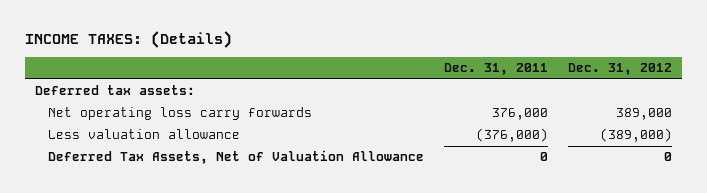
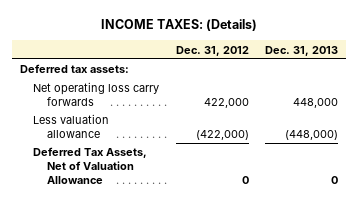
- | Dec. 31, 2011 | Dec. 31, 2012
+ | Dec. 31, 2012 | Dec. 31, 2013
- Net operating loss carry forwards | 376,000 | 389,000
- Less valuation allowance | (376,000) | (389,000)
+ Net operating loss carry forwards | 422,000 | 448,000
+ Less valuation allowance | (422,000) | (448,000)

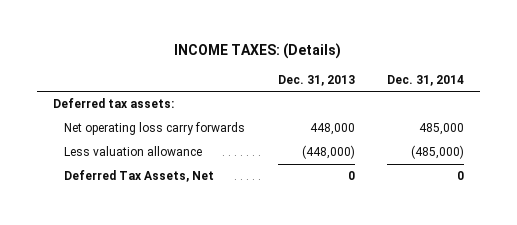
- | Dec. 31, 2012 | Dec. 31, 2013
+ | Dec. 31, 2013 | Dec. 31, 2014
- Deferred Tax Assets, Net of Valuation Allowance | 0 | 0
+ Deferred Tax Assets, Net | 0 | 0

